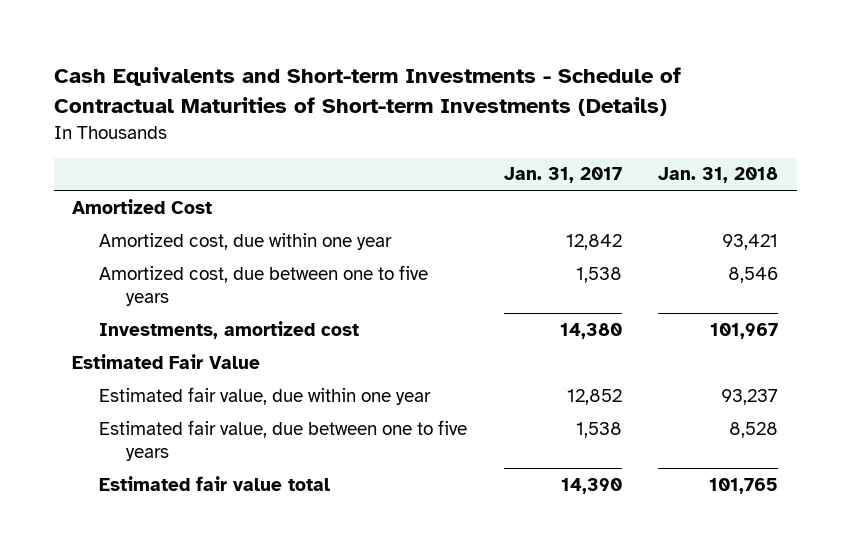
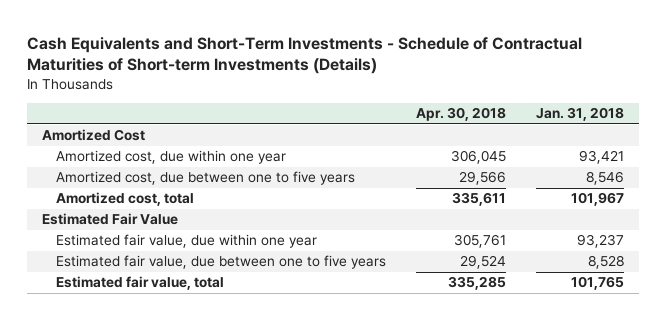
- Cash Equivalents and Short-term Investments - Schedule of Contractual Maturities of Short-term Investments (Details)
+ Cash Equivalents and Short-Term Investments - Schedule of Contractual Maturities of Short-term Investments (Details)
- | Jan. 31, 2017 | Jan. 31, 2018
+ | Apr. 30, 2018 | Jan. 31, 2018
- Investments, amortized cost | 14,380 | 101,967
+ Amortized cost, total | 335,611 | 101,967
- Estimated fair value total | 14,390 | 101,765
+ Estimated fair value, total | 335,285 | 101,765

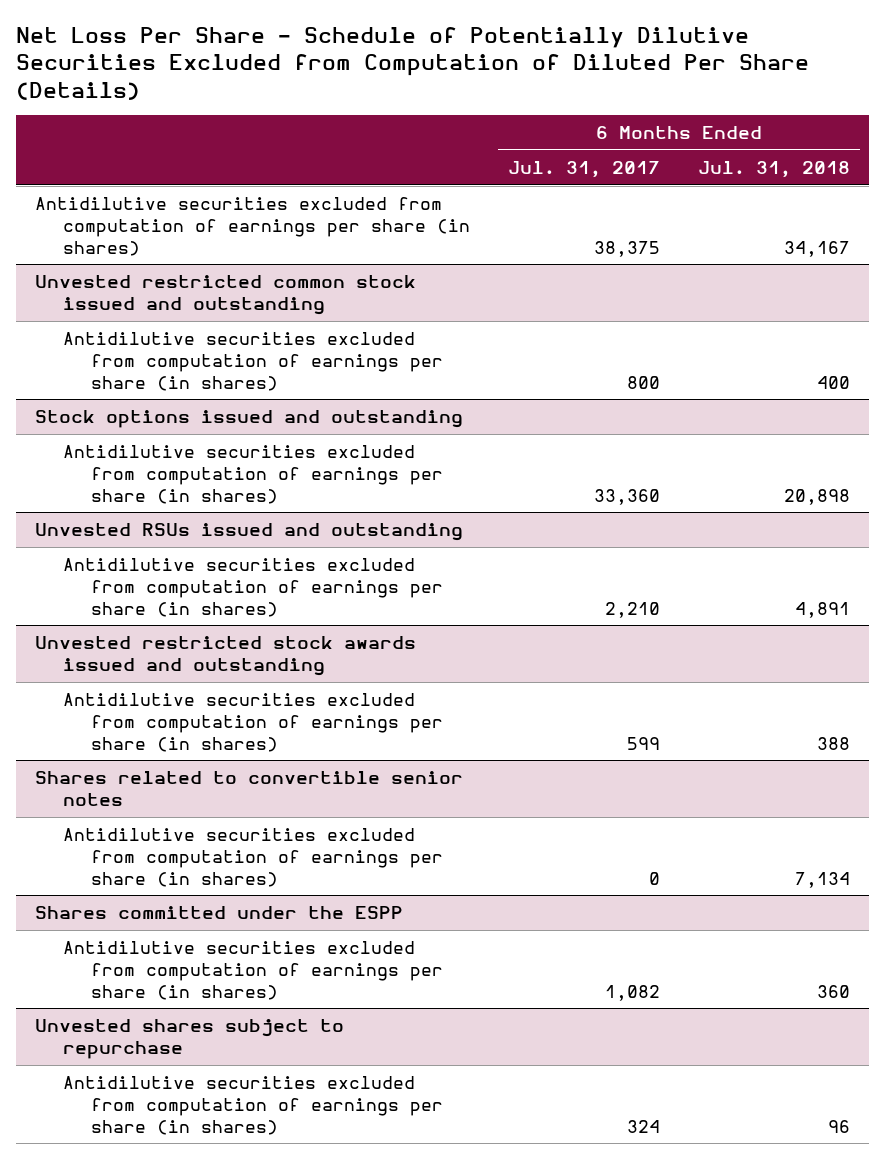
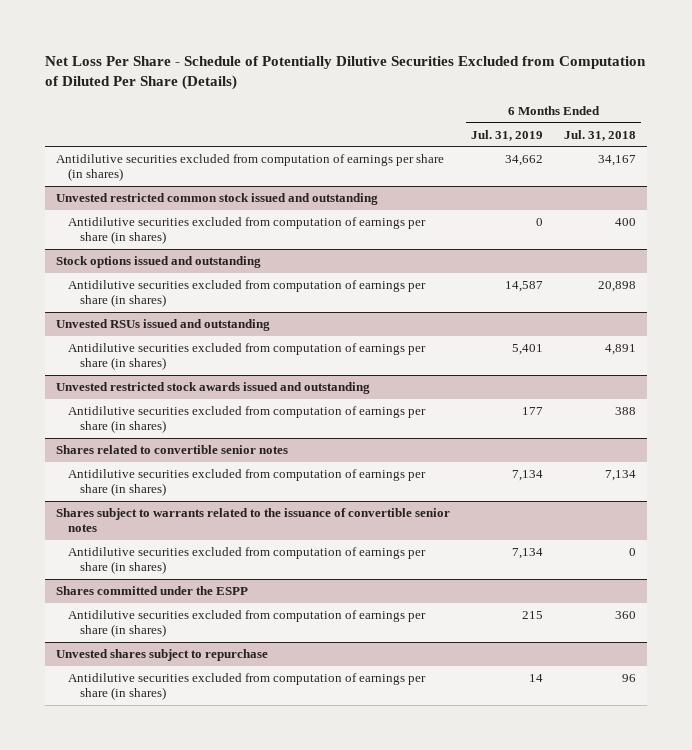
- | 6 Months Ended Jul. 31, 2017 | 6 Months Ended Jul. 31, 2018
+ | 6 Months Ended Jul. 31, 2019 | 6 Months Ended Jul. 31, 2018
+ Shares subject to warrants related to the issuance of convertible senior notes
+ Antidilutive securities excluded from computation of earnings per share (in shares) | 7,134 | 0

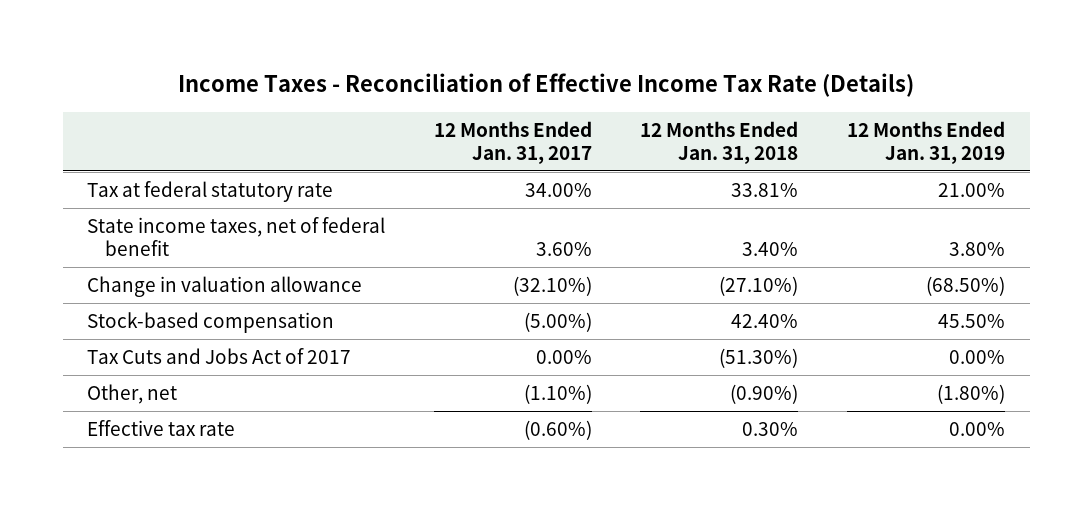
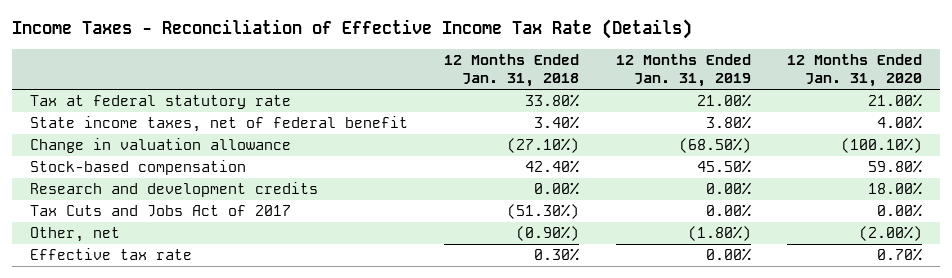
- | 12 Months Ended Jan. 31, 2017 | 12 Months Ended Jan. 31, 2018 | 12 Months Ended Jan. 31, 2019
+ | 12 Months Ended Jan. 31, 2018 | 12 Months Ended Jan. 31, 2019 | 12 Months Ended Jan. 31, 2020
- Tax at federal statutory rate | 34.00% | 33.81% | 21.00%
+ Tax at federal statutory rate | 33.80% | 21.00% | 21.00%
+ Research and development credits | 0.00% | 0.00% | 18.00%

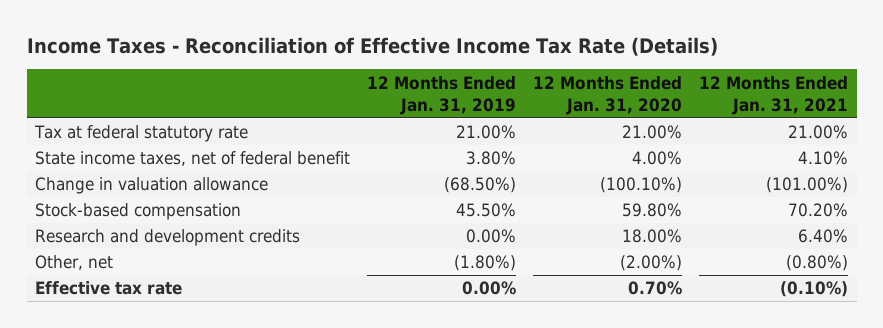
- | 12 Months Ended Jan. 31, 2018 | 12 Months Ended Jan. 31, 2019 | 12 Months Ended Jan. 31, 2020
+ | 12 Months Ended Jan. 31, 2019 | 12 Months Ended Jan. 31, 2020 | 12 Months Ended Jan. 31, 2021
- Tax Cuts and Jobs Act of 2017 | (51.30%) | 0.00% | 0.00%

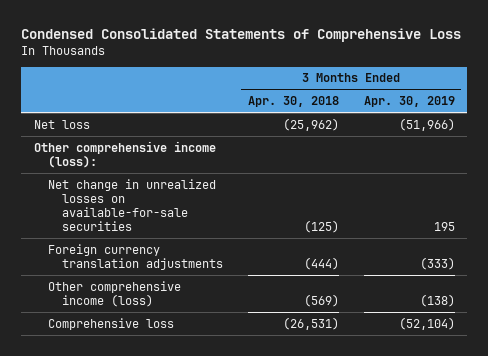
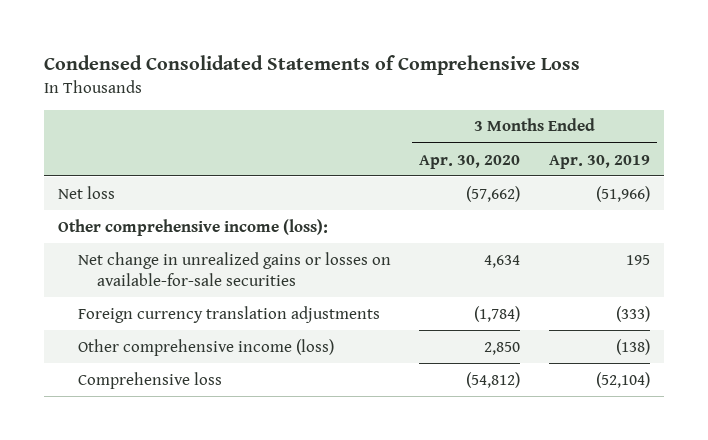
- | 3 Months Ended Apr. 30, 2018 | 3 Months Ended Apr. 30, 2019
+ | 3 Months Ended Apr. 30, 2020 | 3 Months Ended Apr. 30, 2019
- Net change in unrealized losses on available-for-sale securities | (125) | 195
+ Net change in unrealized gains or losses on available-for-sale securities | 4,634 | 195

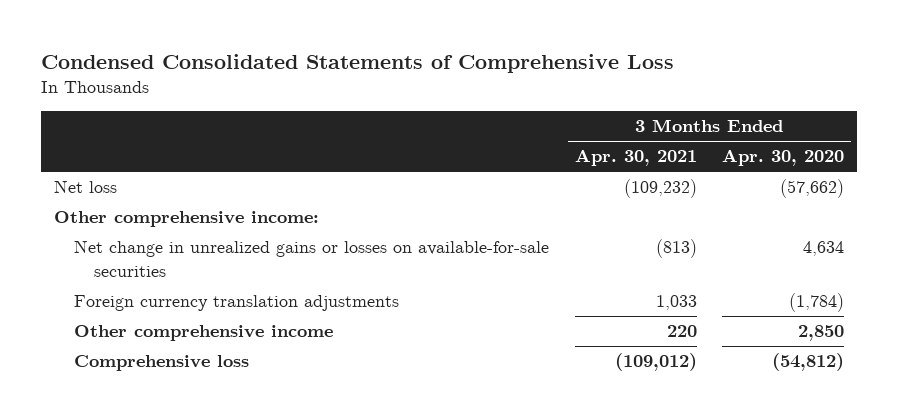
- | 3 Months Ended Apr. 30, 2020 | 3 Months Ended Apr. 30, 2019
+ | 3 Months Ended Apr. 30, 2021 | 3 Months Ended Apr. 30, 2020
- Other comprehensive income (loss):
+ Other comprehensive income:
- Other comprehensive income (loss) | 2,850 | (138)
+ Other comprehensive income | 220 | 2,850

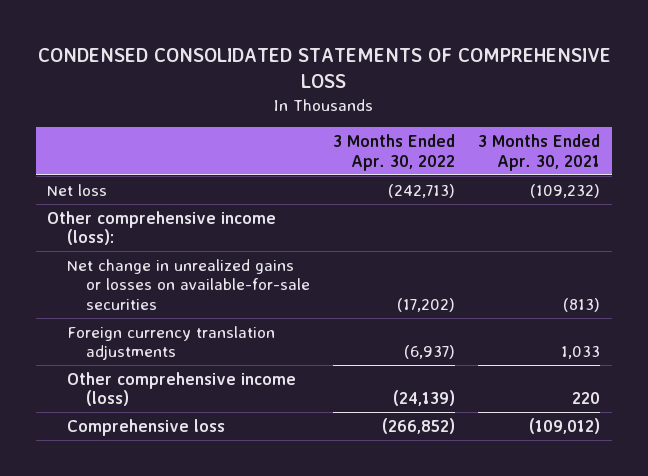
- Condensed Consolidated Statements of Comprehensive Loss
+ CONDENSED CONSOLIDATED STATEMENTS OF COMPREHENSIVE LOSS
- | 3 Months Ended Apr. 30, 2021 | 3 Months Ended Apr. 30, 2020
+ | 3 Months Ended Apr. 30, 2022 | 3 Months Ended Apr. 30, 2021
- Other comprehensive income:
+ Other comprehensive income (loss):
- Other comprehensive income | 220 | 2,850
+ Other comprehensive income (loss) | (24,139) | 220

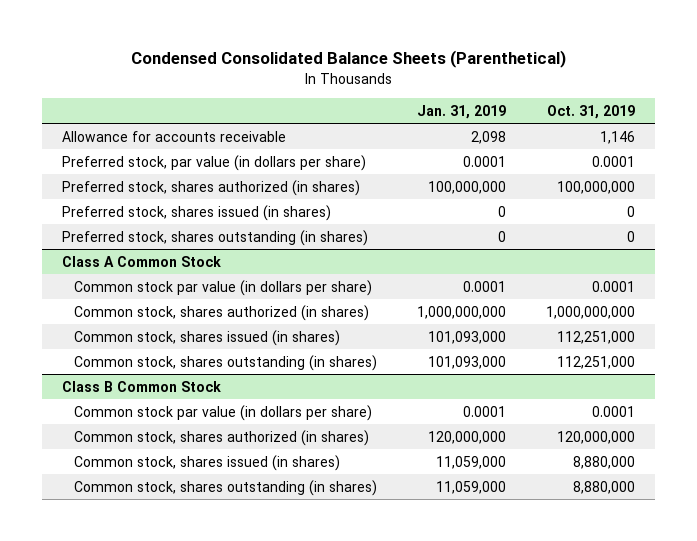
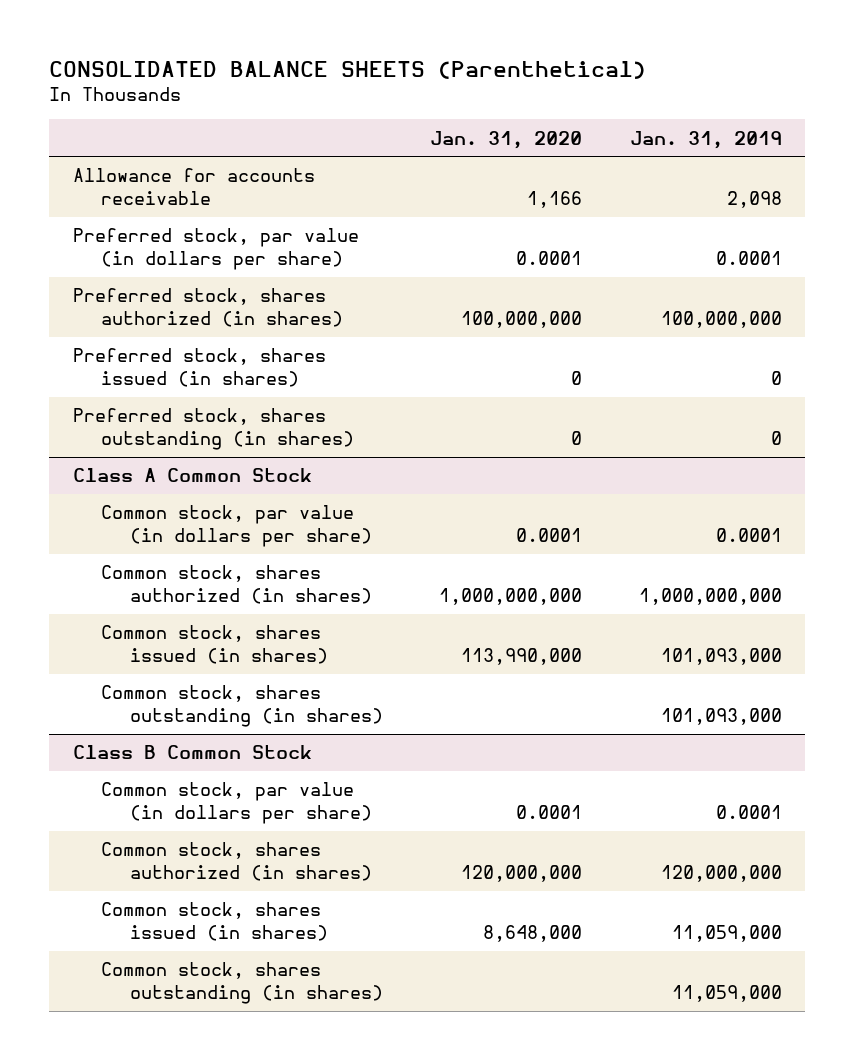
- Condensed Consolidated Balance Sheets (Parenthetical)
+ CONSOLIDATED BALANCE SHEETS (Parenthetical)
- | Jan. 31, 2019 | Oct. 31, 2019
+ | Jan. 31, 2020 | Jan. 31, 2019
@ Class A Common Stock
- Common stock par value (in dollars per share) | 0.0001 | 0.0001
+ Common stock, par value (in dollars per share) | 0.0001 | 0.0001
@ Class B Common Stock
- Common stock par value (in dollars per share) | 0.0001 | 0.0001
+ Common stock, par value (in dollars per share) | 0.0001 | 0.0001

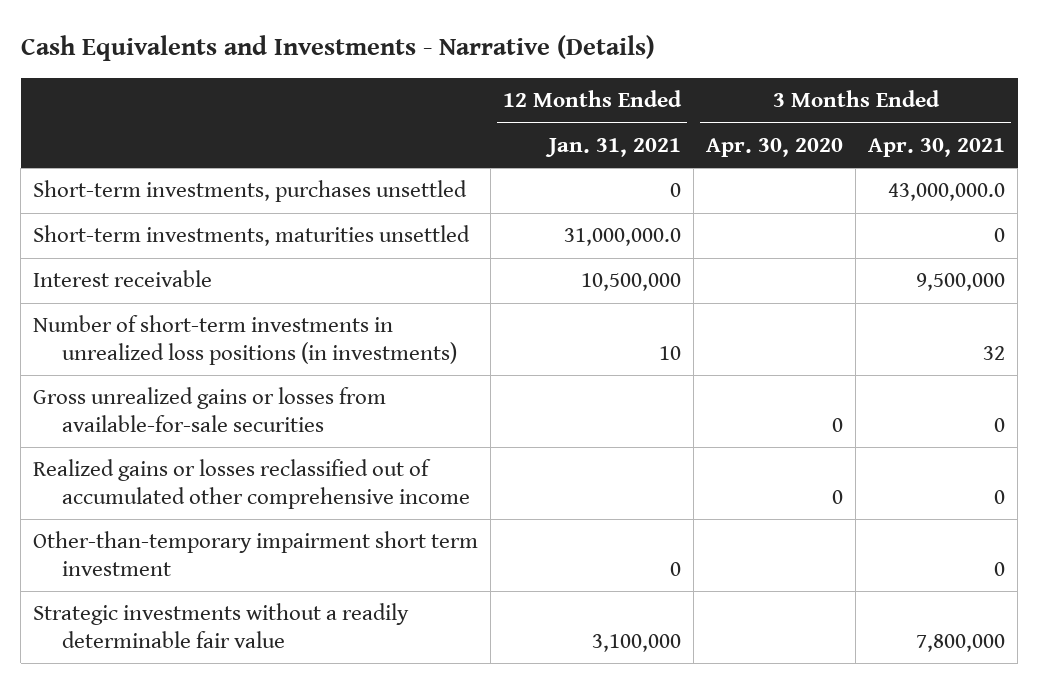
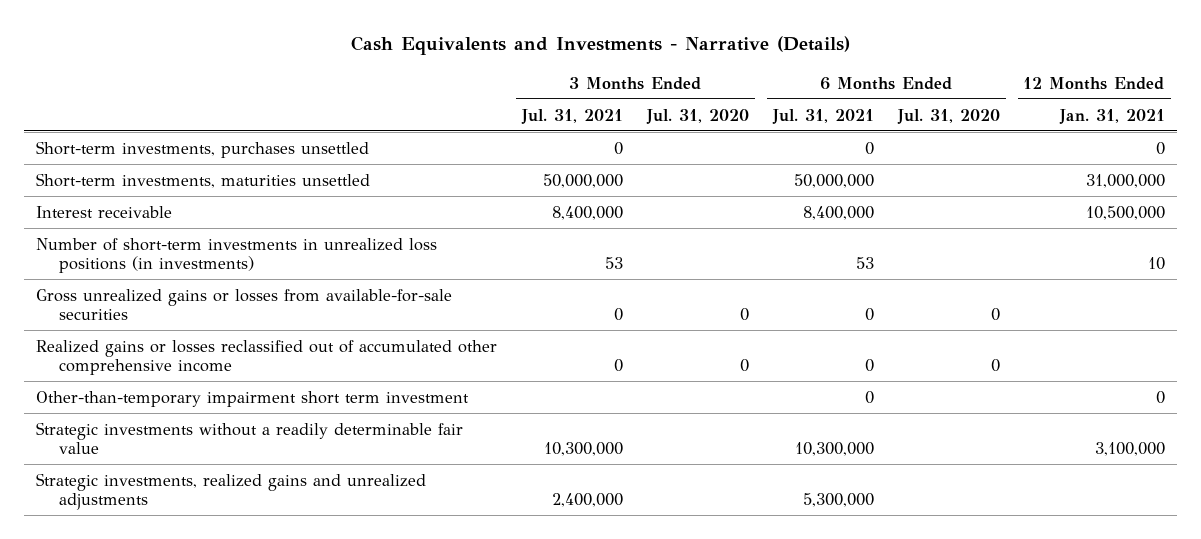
- | 12 Months Ended Jan. 31, 2021 | 3 Months Ended Apr. 30, 2020 | 3 Months Ended Apr. 30, 2021
+ | 3 Months Ended Jul. 31, 2021 | 3 Months Ended Jul. 31, 2020 | 6 Months Ended Jul. 31, 2021 | 6 Months Ended Jul. 31, 2020 | 12 Months Ended Jan. 31, 2021
- Short-term investments, maturities unsettled | 31,000,000.0 | | 0
+ Short-term investments, maturities unsettled | 50,000,000 | | 50,000,000 | | 31,000,000
+ Strategic investments, realized gains and unrealized adjustments | 2,400,000 | | 5,300,000 | |

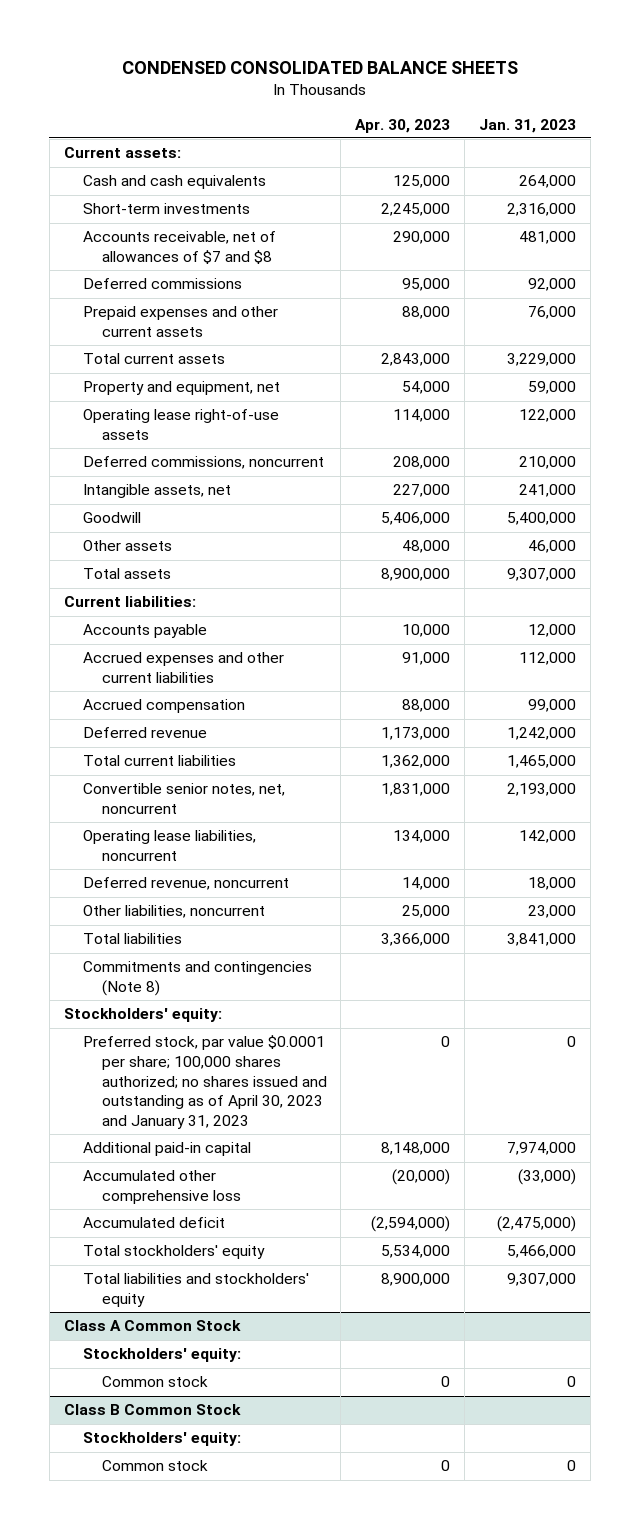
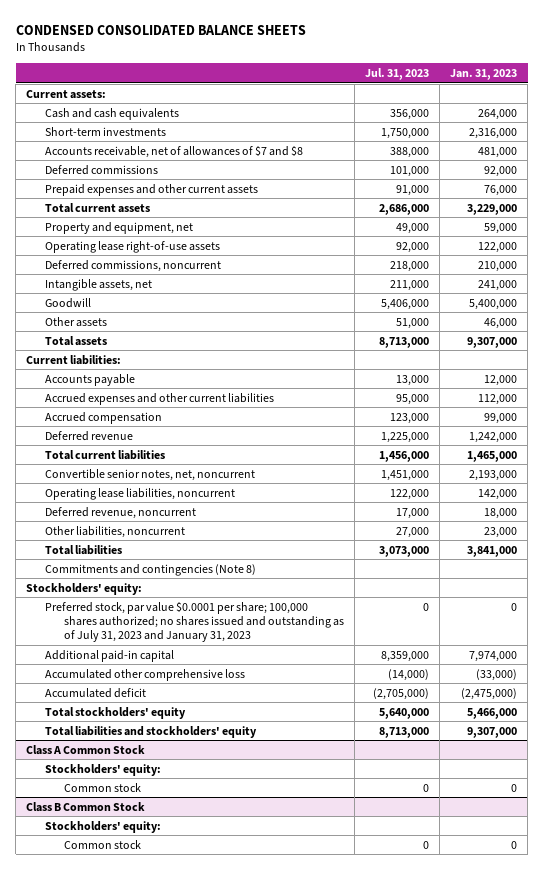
- | Apr. 30, 2023 | Jan. 31, 2023
+ | Jul. 31, 2023 | Jan. 31, 2023
- Preferred stock, par value $0.0001 per share; 100,000 shares authorized; no shares issued and outstanding as of April 30, 2023 and January 31, 2023 | 0 | 0
+ Preferred stock, par value $0.0001 per share; 100,000 shares authorized; no shares issued and outstanding as of July 31, 2023 and January 31, 2023 | 0 | 0

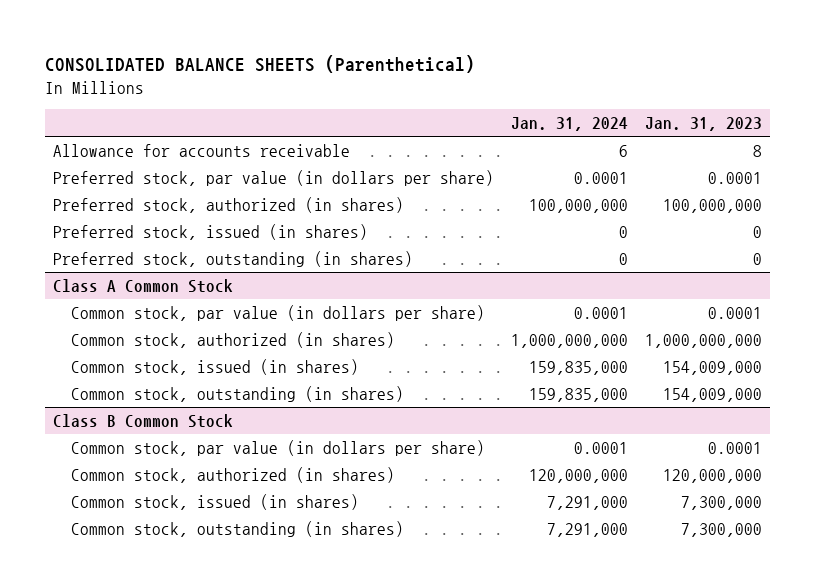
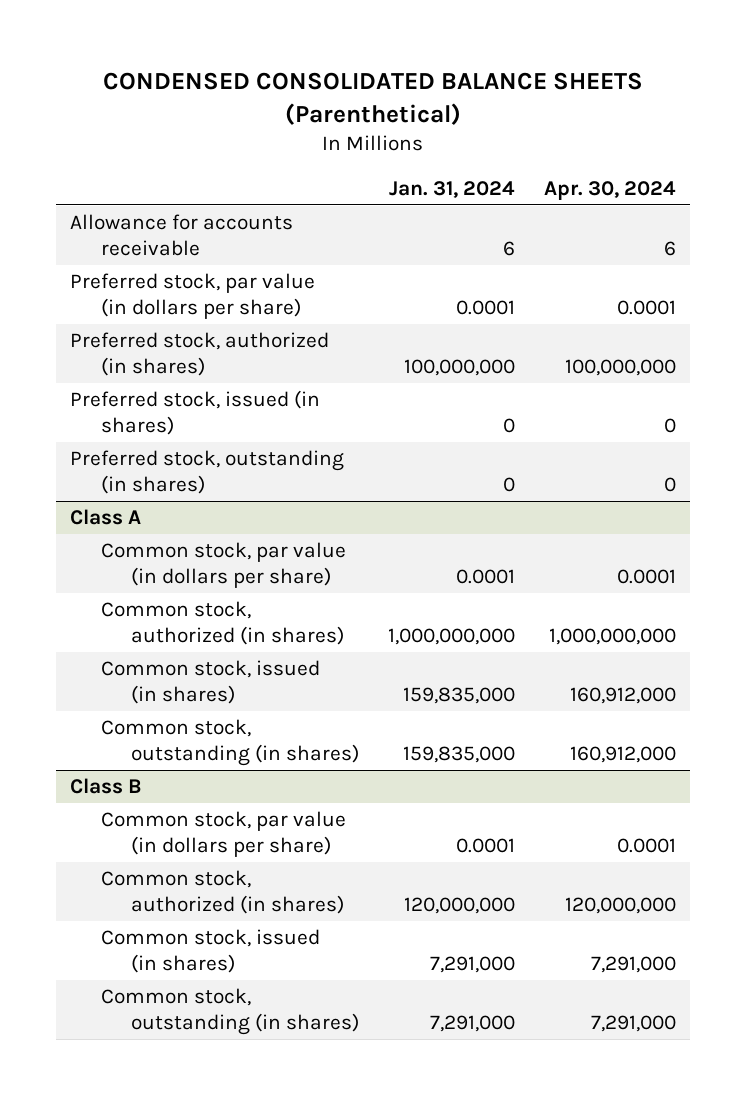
- CONSOLIDATED BALANCE SHEETS (Parenthetical)
+ CONDENSED CONSOLIDATED BALANCE SHEETS (Parenthetical)
- | Jan. 31, 2024 | Jan. 31, 2023
+ | Jan. 31, 2024 | Apr. 30, 2024
- Class A Common Stock
+ Class A
- Class B Common Stock
+ Class B

